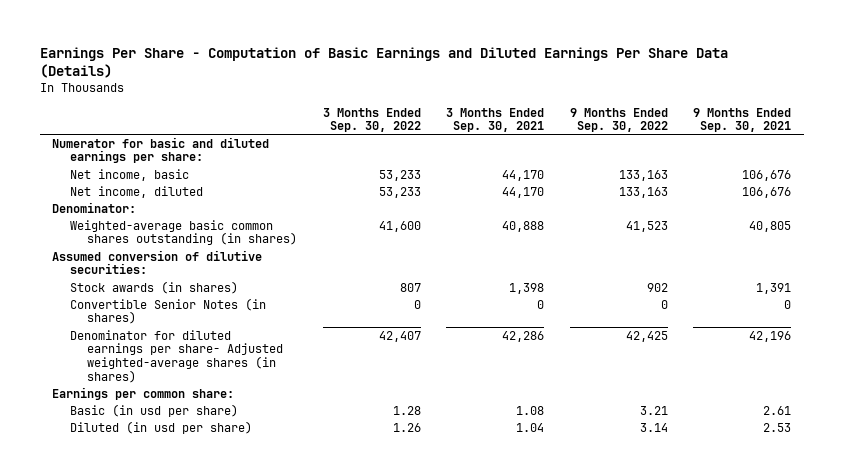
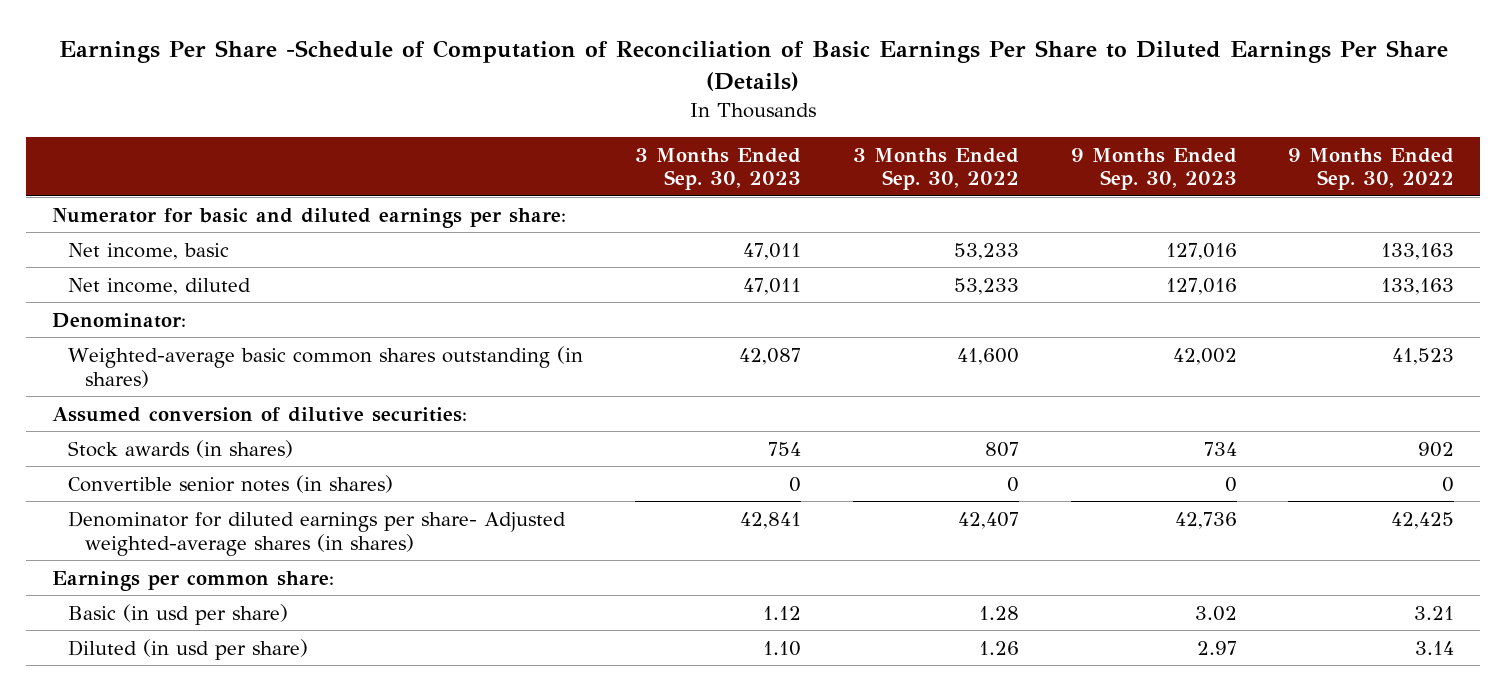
- Earnings Per Share - Computation of Basic Earnings and Diluted Earnings Per Share Data (Details)
+ Earnings Per Share -Schedule of Computation of Reconciliation of Basic Earnings Per Share to Diluted Earnings Per Share (Details)
- | 3 Months Ended Sep. 30, 2022 | 3 Months Ended Sep. 30, 2021 | 9 Months Ended Sep. 30, 2022 | 9 Months Ended Sep. 30, 2021
+ | 3 Months Ended Sep. 30, 2023 | 3 Months Ended Sep. 30, 2022 | 9 Months Ended Sep. 30, 2023 | 9 Months Ended Sep. 30, 2022
- Convertible Senior Notes (in shares) | 0 | 0 | 0 | 0
+ Convertible senior notes (in shares) | 0 | 0 | 0 | 0

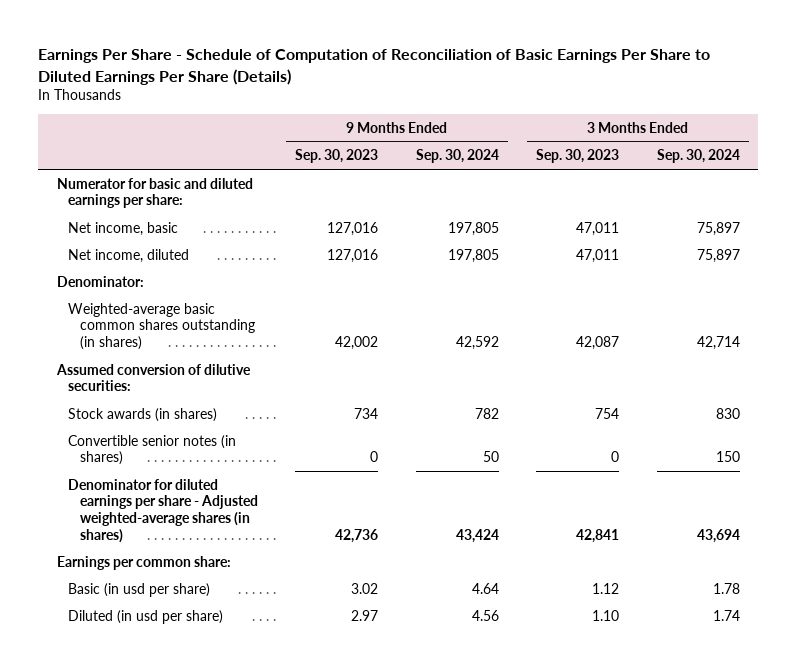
- Earnings Per Share -Schedule of Computation of Reconciliation of Basic Earnings Per Share to Diluted Earnings Per Share (Details)
+ Earnings Per Share - Schedule of Computation of Reconciliation of Basic Earnings Per Share to Diluted Earnings Per Share (Details)
- | 3 Months Ended Sep. 30, 2023 | 3 Months Ended Sep. 30, 2022 | 9 Months Ended Sep. 30, 2023 | 9 Months Ended Sep. 30, 2022
+ | 9 Months Ended Sep. 30, 2023 | 9 Months Ended Sep. 30, 2024 | 3 Months Ended Sep. 30, 2023 | 3 Months Ended Sep. 30, 2024
- Denominator for diluted earnings per share- Adjusted weighted-average shares (in shares) | 42,841 | 42,407 | 42,736 | 42,425
+ Denominator for diluted earnings per share - Adjusted weighted-average shares (in shares) | 42,736 | 43,424 | 42,841 | 43,694

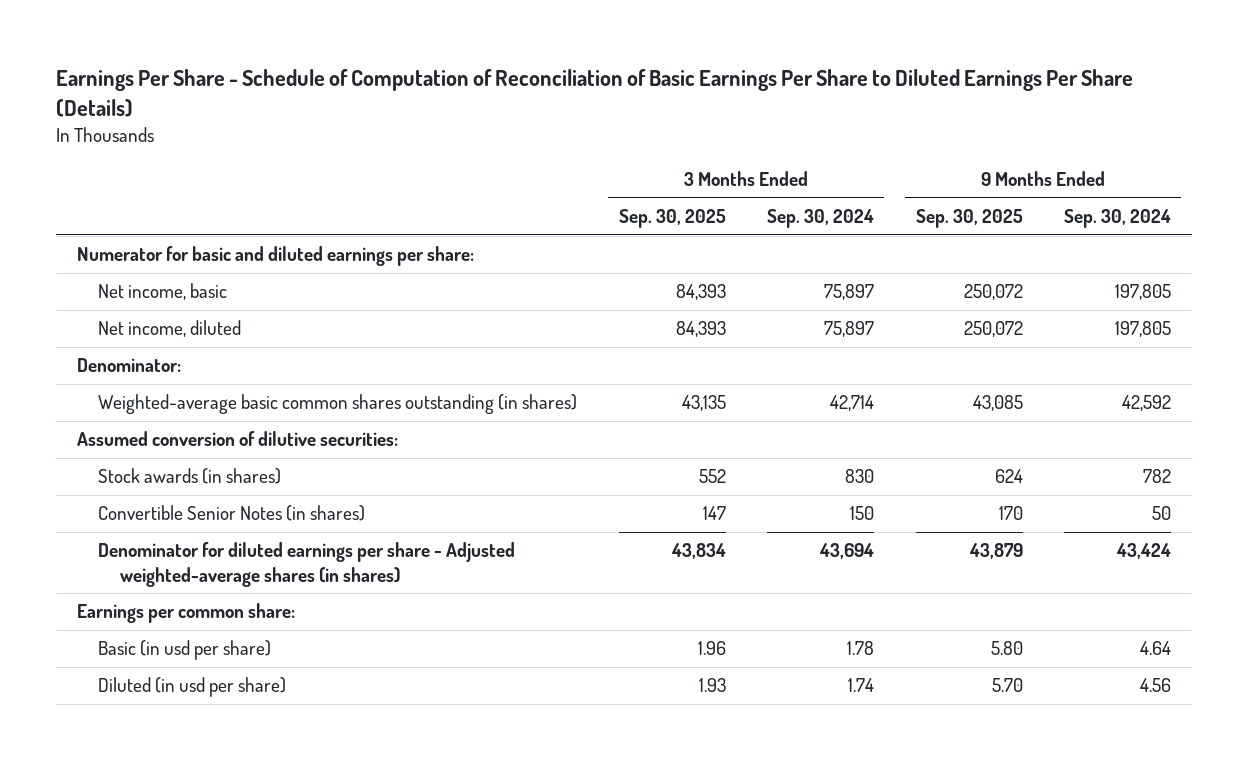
- | 9 Months Ended Sep. 30, 2023 | 9 Months Ended Sep. 30, 2024 | 3 Months Ended Sep. 30, 2023 | 3 Months Ended Sep. 30, 2024
+ | 3 Months Ended Sep. 30, 2025 | 3 Months Ended Sep. 30, 2024 | 9 Months Ended Sep. 30, 2025 | 9 Months Ended Sep. 30, 2024
- Convertible senior notes (in shares) | 0 | 50 | 0 | 150
+ Convertible Senior Notes (in shares) | 147 | 150 | 170 | 50

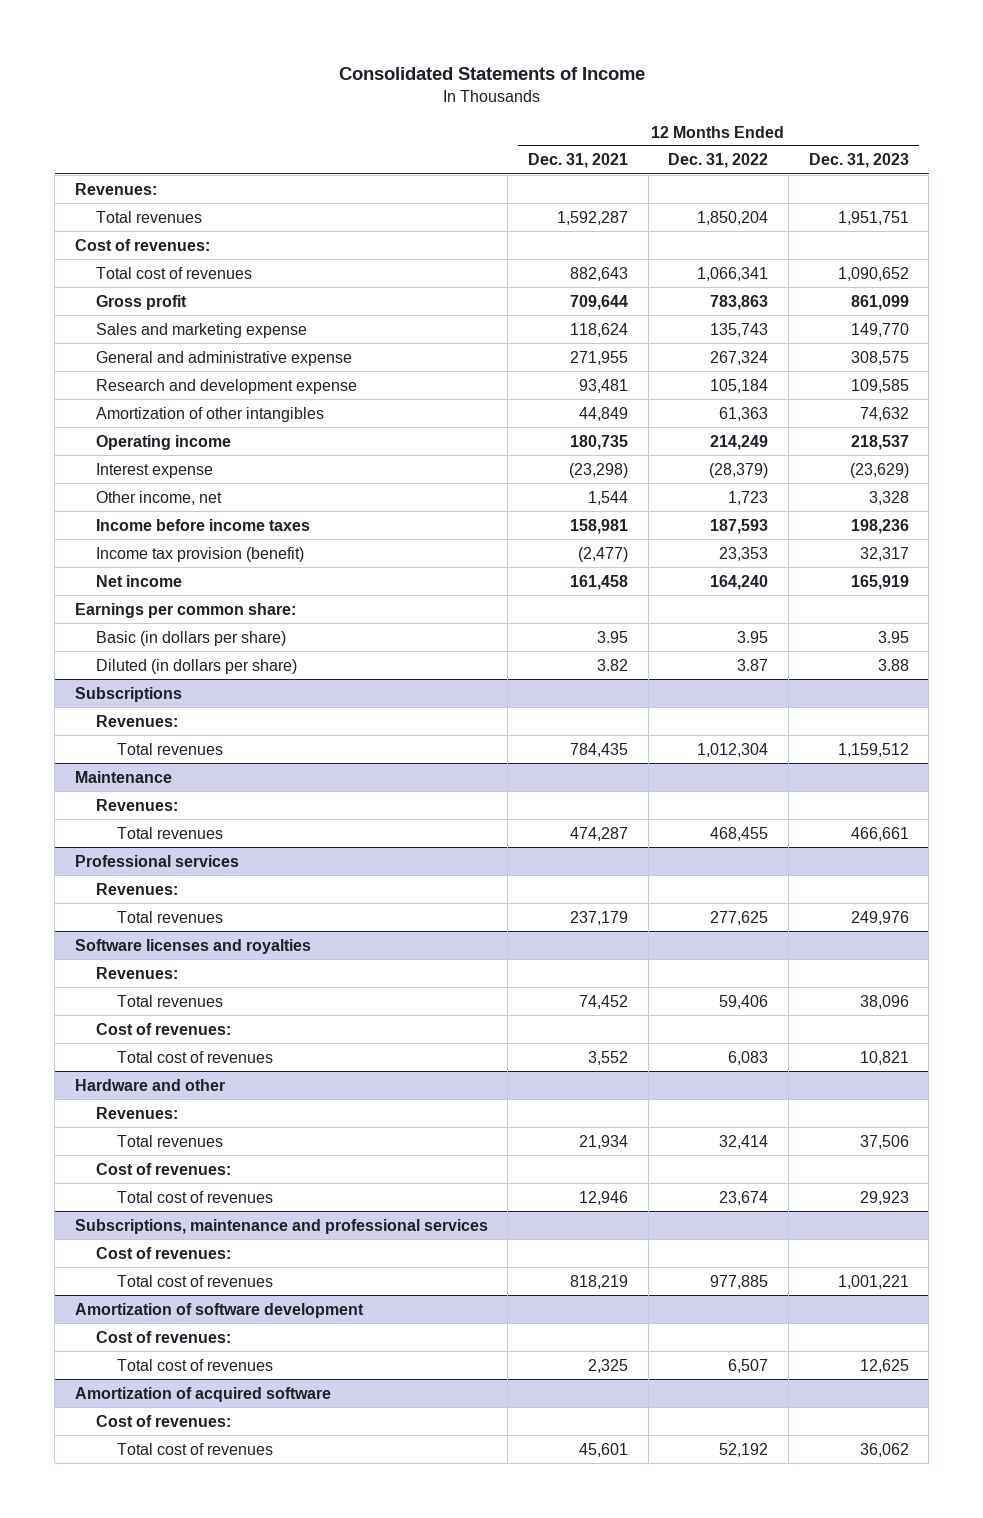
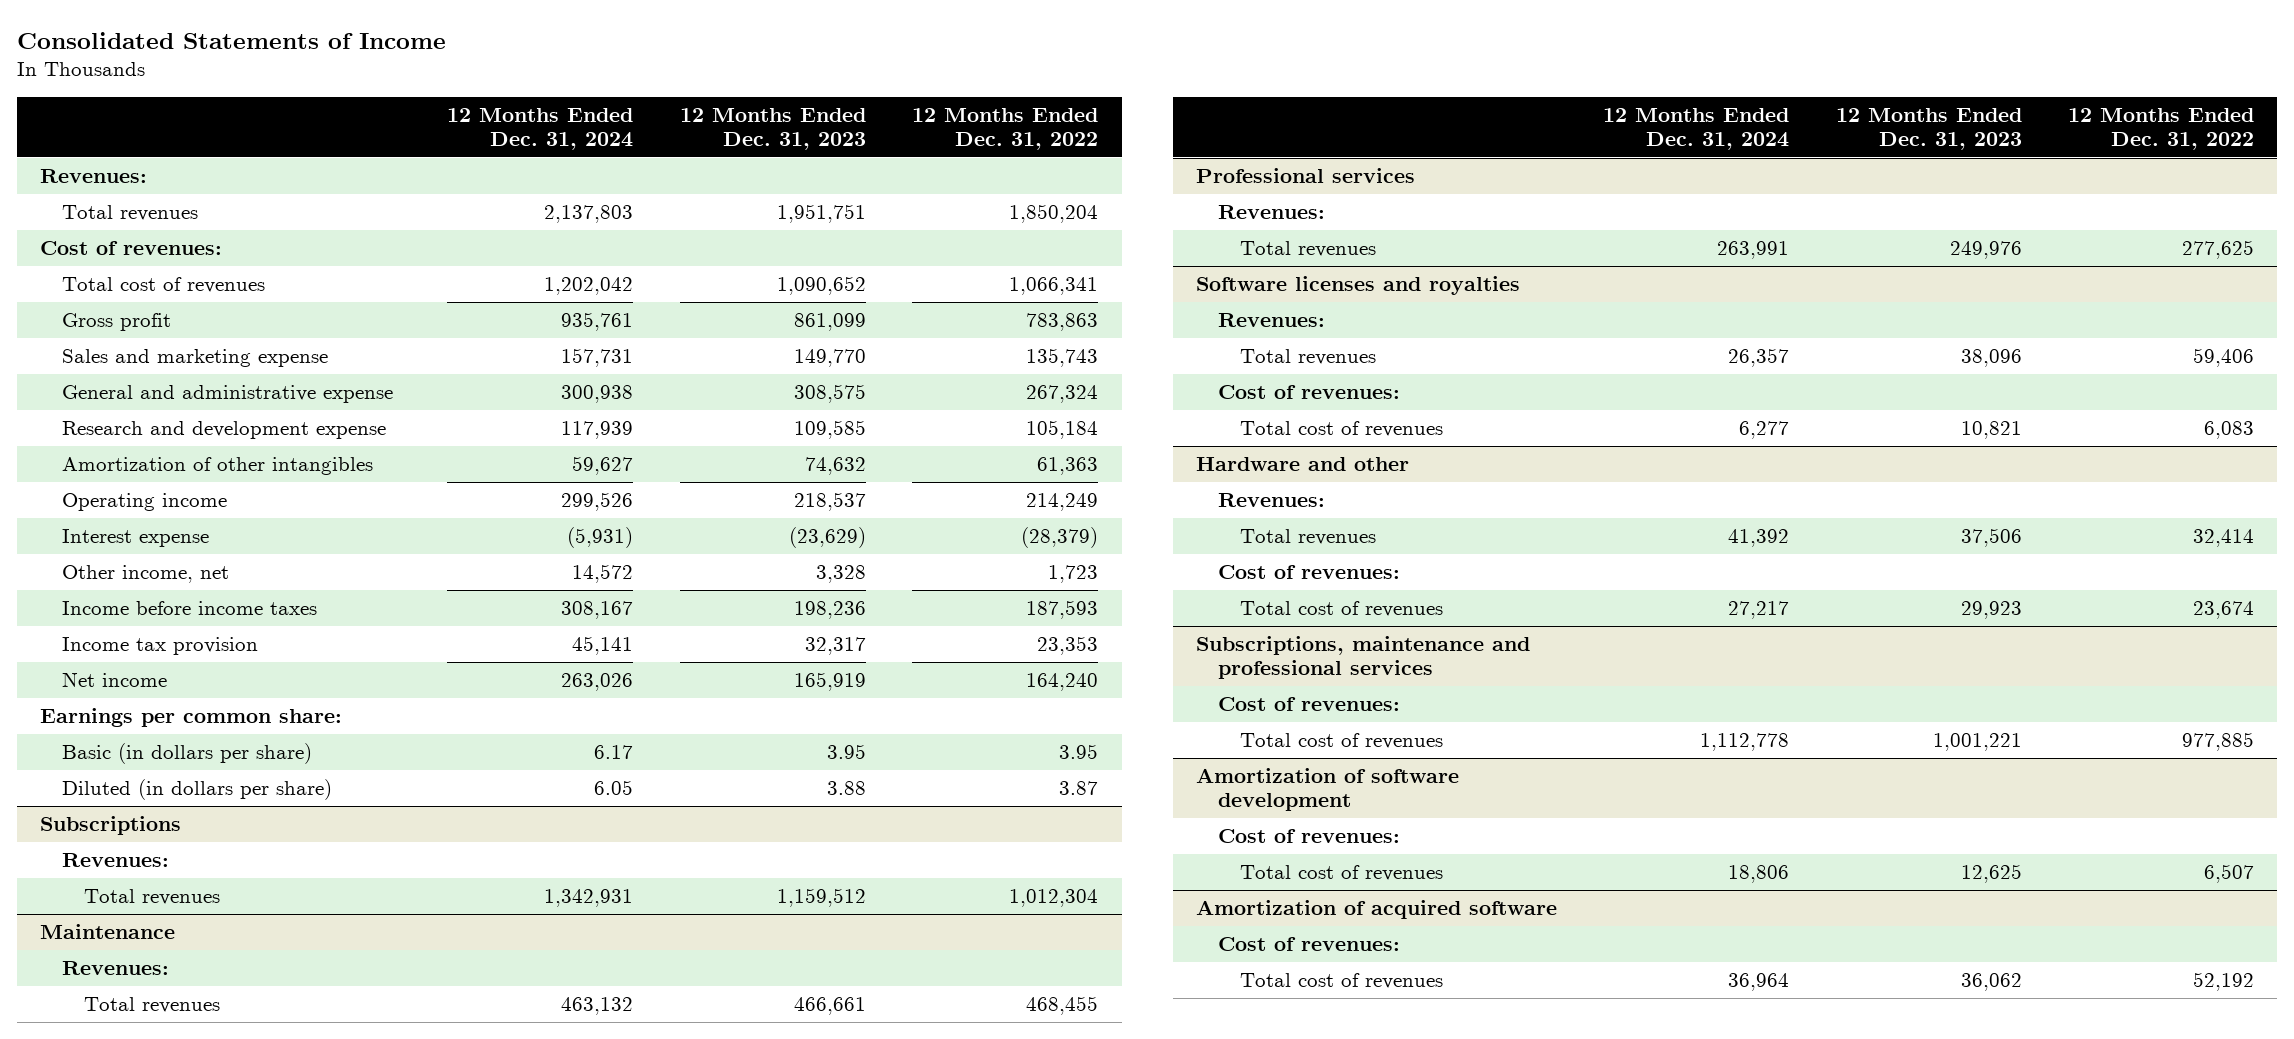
- | 12 Months Ended Dec. 31, 2021 | 12 Months Ended Dec. 31, 2022 | 12 Months Ended Dec. 31, 2023
+ | 12 Months Ended Dec. 31, 2024 | 12 Months Ended Dec. 31, 2023 | 12 Months Ended Dec. 31, 2022
- Income tax provision (benefit) | (2,477) | 23,353 | 32,317
+ Income tax provision | 45,141 | 32,317 | 23,353

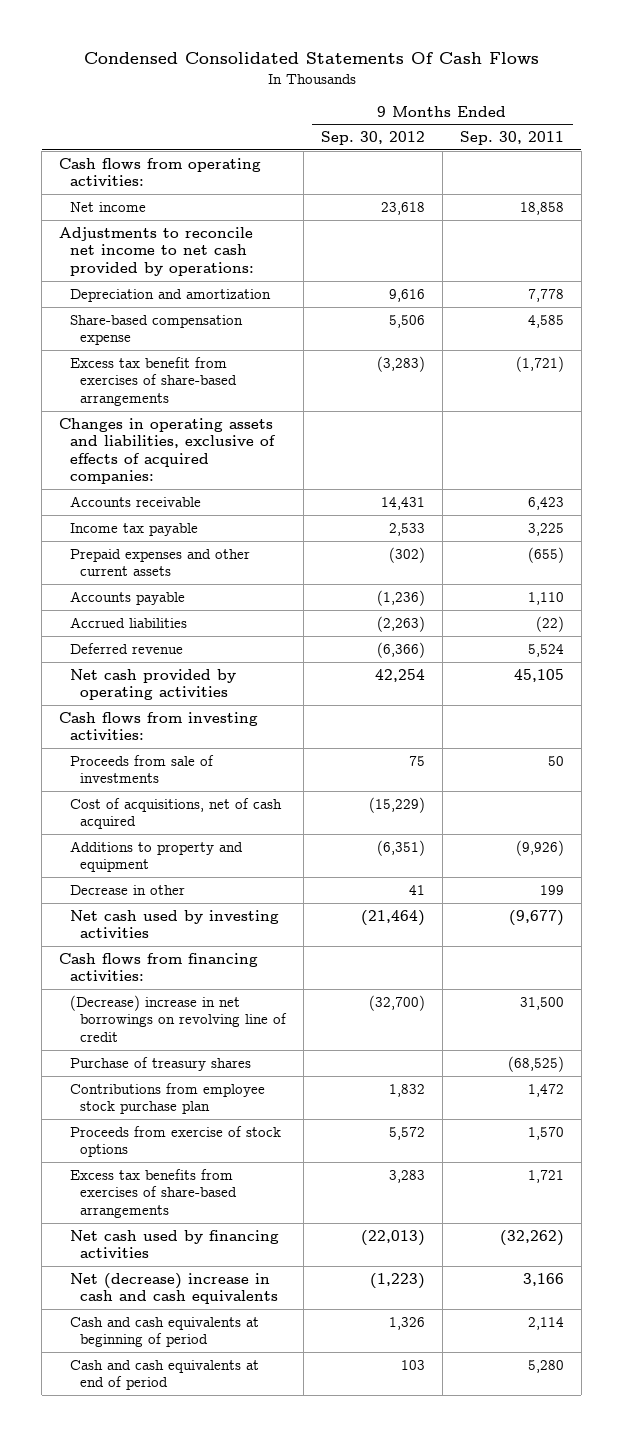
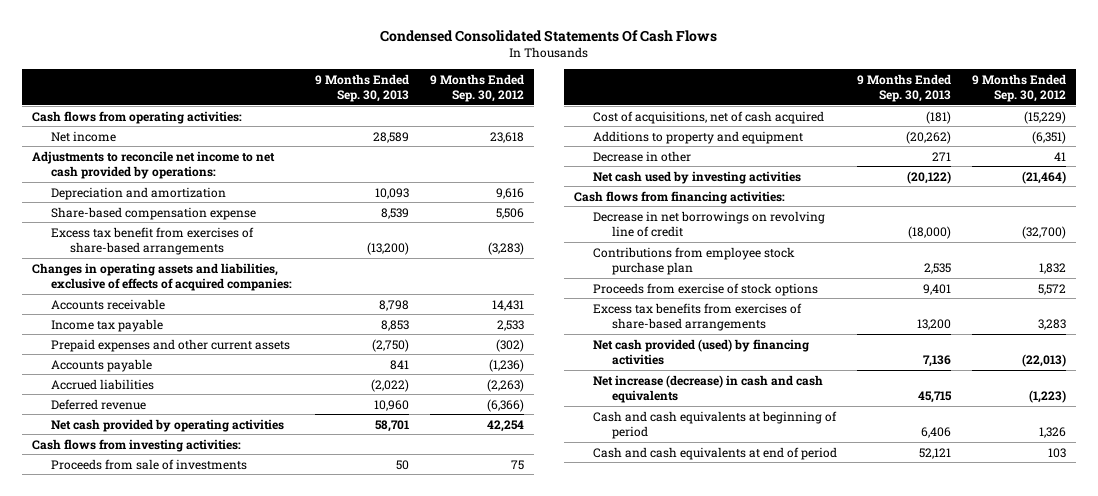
- | 9 Months Ended Sep. 30, 2012 | 9 Months Ended Sep. 30, 2011
+ | 9 Months Ended Sep. 30, 2013 | 9 Months Ended Sep. 30, 2012
- (Decrease) increase in net borrowings on revolving line of credit | (32,700) | 31,500
- Purchase of treasury shares | | (68,525)
+ Decrease in net borrowings on revolving line of credit | (18,000) | (32,700)
- Net cash used by financing activities | (22,013) | (32,262)
- Net (decrease) increase in cash and cash equivalents | (1,223) | 3,166
+ Net cash provided (used) by financing activities | 7,136 | (22,013)
+ Net increase (decrease) in cash and cash equivalents | 45,715 | (1,223)

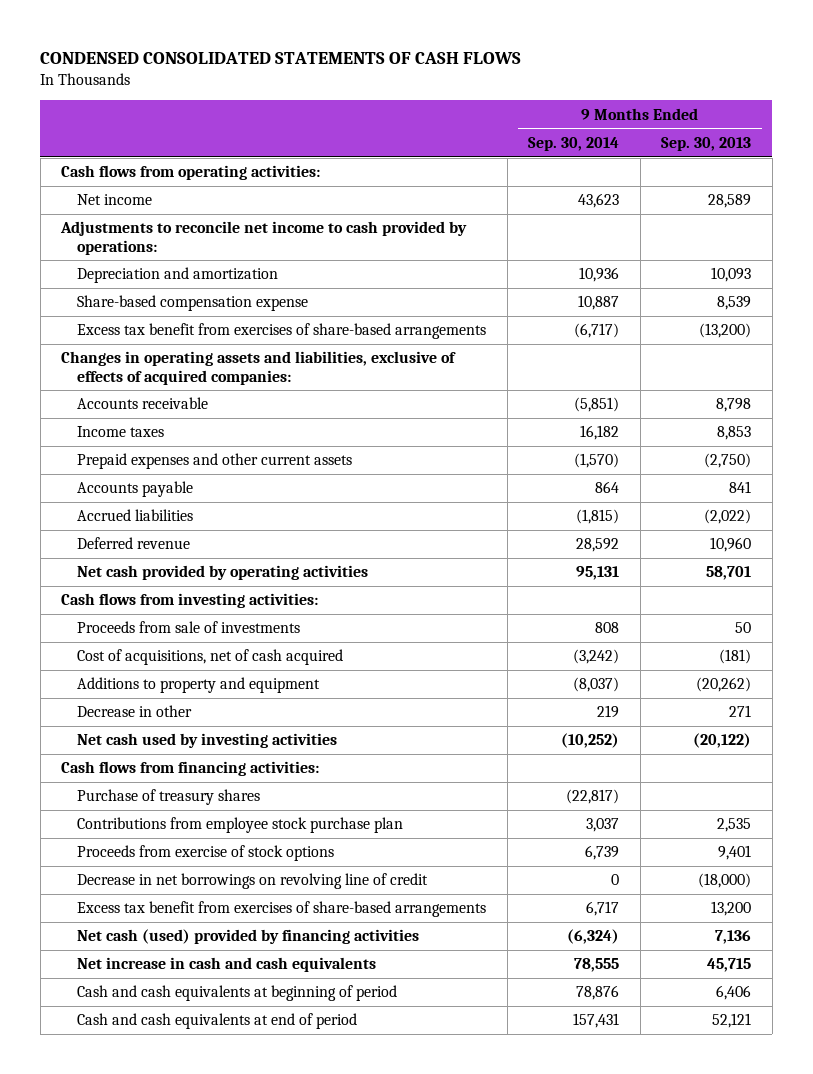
- Condensed Consolidated Statements Of Cash Flows
+ CONDENSED CONSOLIDATED STATEMENTS OF CASH FLOWS
- | 9 Months Ended Sep. 30, 2013 | 9 Months Ended Sep. 30, 2012
+ | 9 Months Ended Sep. 30, 2014 | 9 Months Ended Sep. 30, 2013
- Adjustments to reconcile net income to net cash provided by operations:
+ Adjustments to reconcile net income to cash provided by operations:
- Income tax payable | 8,853 | 2,533
+ Income taxes | 16,182 | 8,853
+ Purchase of treasury shares | (22,817) |
- Excess tax benefits from exercises of share-based arrangements | 13,200 | 3,283
- Net cash provided (used) by financing activities | 7,136 | (22,013)
- Net increase (decrease) in cash and cash equivalents | 45,715 | (1,223)
moved down: Decrease in net borrowings on revolving line of credit | 0 | (18,000)
+ Excess tax benefit from exercises of share-based arrangements | 6,717 | 13,200
+ Net cash (used) provided by financing activities | (6,324) | 7,136
+ Net increase in cash and cash equivalents | 78,555 | 45,715

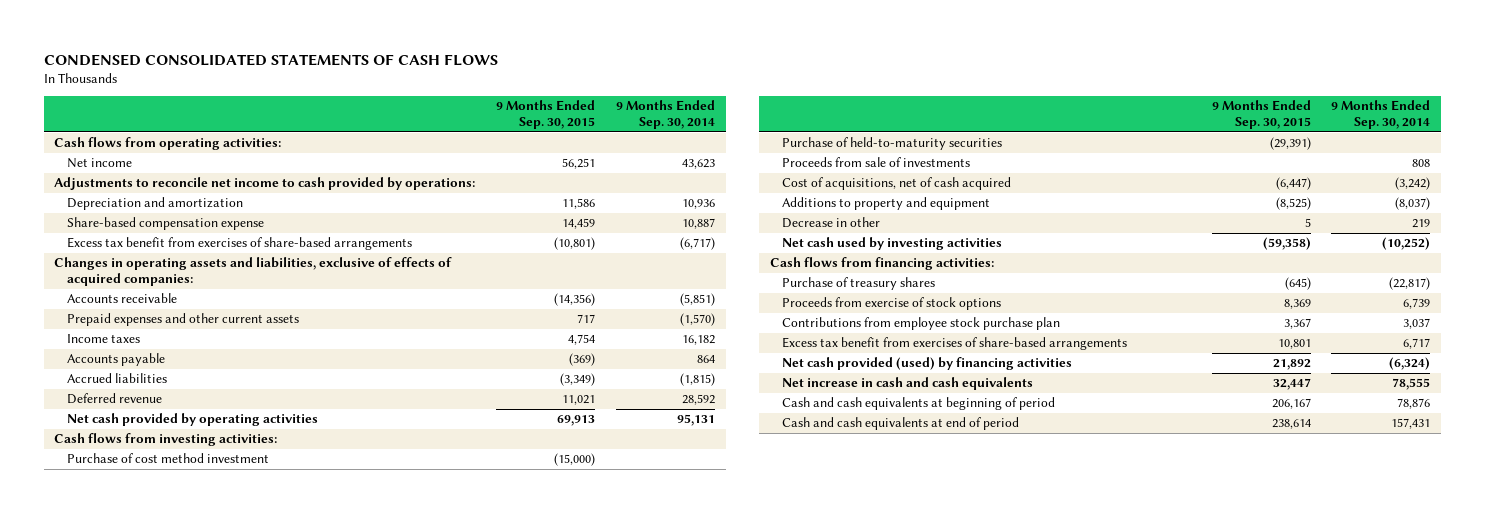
- | 9 Months Ended Sep. 30, 2014 | 9 Months Ended Sep. 30, 2013
+ | 9 Months Ended Sep. 30, 2015 | 9 Months Ended Sep. 30, 2014
moved down: Income taxes | 4,754 | 16,182
+ Purchase of cost method investment | (15,000) |
+ Purchase of held-to-maturity securities | (29,391) |
- Decrease in net borrowings on revolving line of credit | 0 | (18,000)
moved down: Contributions from employee stock purchase plan | 3,367 | 3,037
- Net cash (used) provided by financing activities | (6,324) | 7,136
+ Net cash provided (used) by financing activities | 21,892 | (6,324)

